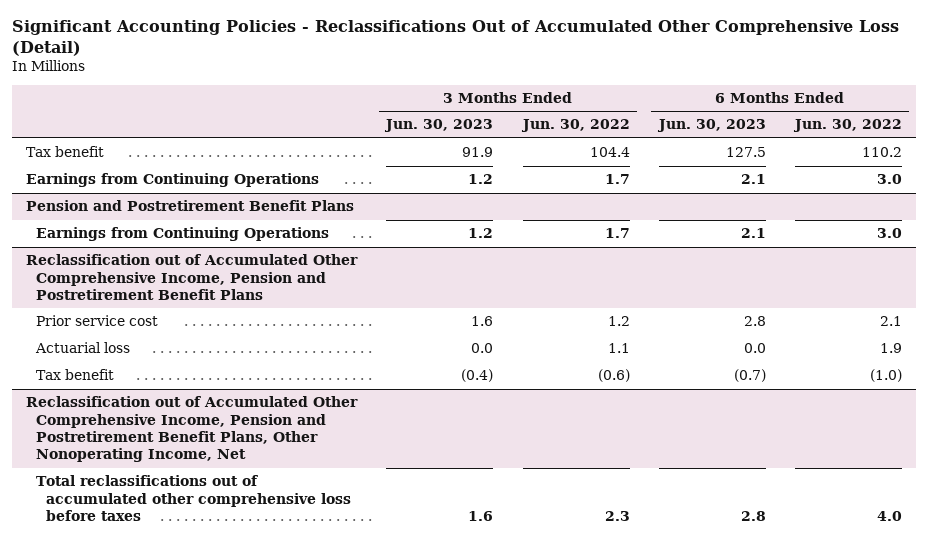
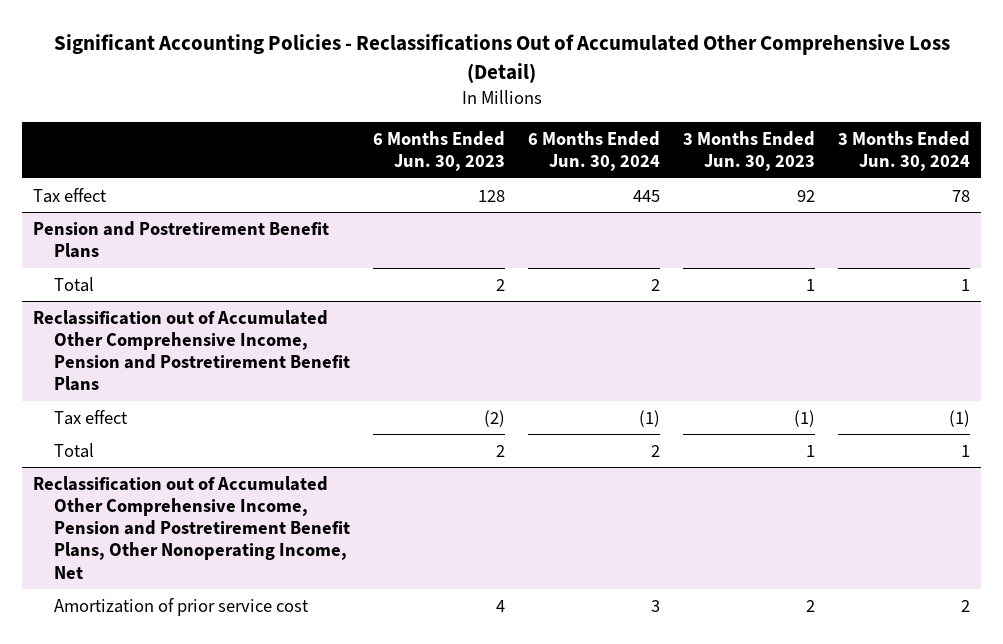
- | 3 Months Ended Jun. 30, 2023 | 3 Months Ended Jun. 30, 2022 | 6 Months Ended Jun. 30, 2023 | 6 Months Ended Jun. 30, 2022
+ | 6 Months Ended Jun. 30, 2023 | 6 Months Ended Jun. 30, 2024 | 3 Months Ended Jun. 30, 2023 | 3 Months Ended Jun. 30, 2024
- Tax benefit | 91.9 | 104.4 | 127.5 | 110.2
- Earnings from Continuing Operations | 1.2 | 1.7 | 2.1 | 3.0
+ Tax effect | 128 | 445 | 92 | 78
@ Pension and Postretirement Benefit Plans
- Earnings from Continuing Operations | 1.2 | 1.7 | 2.1 | 3.0
+ Total | 2 | 2 | 1 | 1
@ Reclassification out of Accumulated Other Comprehensive Income, Pension and Postretirement Benefit Plans
- Prior service cost | 1.6 | 1.2 | 2.8 | 2.1
- Actuarial loss | 0.0 | 1.1 | 0.0 | 1.9
- Tax benefit | (0.4) | (0.6) | (0.7) | (1.0)
+ Tax effect | (2) | (1) | (1) | (1)
+ Total | 2 | 2 | 1 | 1
@ Reclassification out of Accumulated Other Comprehensive Income, Pension and Postretirement Benefit Plans, Other Nonoperating Income, Net
- Total reclassifications out of accumulated other comprehensive loss before taxes | 1.6 | 2.3 | 2.8 | 4.0
+ Amortization of prior service cost | 4 | 3 | 2 | 2

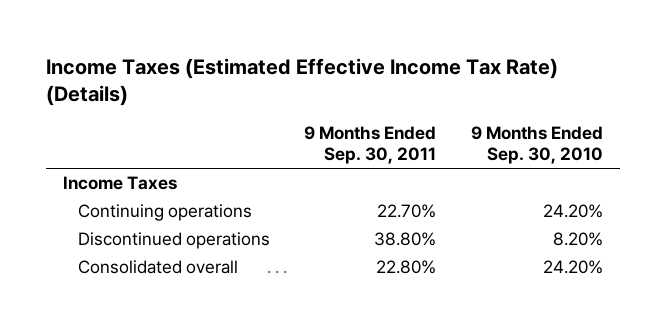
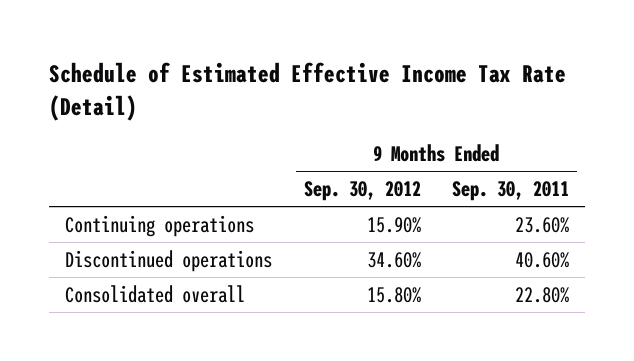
- Income Taxes (Estimated Effective Income Tax Rate) (Details)
+ Schedule of Estimated Effective Income Tax Rate (Detail)
- | 9 Months Ended Sep. 30, 2011 | 9 Months Ended Sep. 30, 2010
+ | 9 Months Ended Sep. 30, 2012 | 9 Months Ended Sep. 30, 2011
- Income Taxes
- Continuing operations | 22.70% | 24.20%
- Discontinued operations | 38.80% | 8.20%
+ Continuing operations | 15.90% | 23.60%
+ Discontinued operations | 34.60% | 40.60%

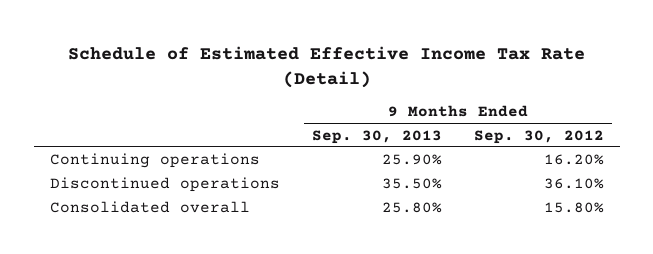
- | 9 Months Ended Sep. 30, 2012 | 9 Months Ended Sep. 30, 2011
+ | 9 Months Ended Sep. 30, 2013 | 9 Months Ended Sep. 30, 2012
- Continuing operations | 15.90% | 23.60%
- Discontinued operations | 34.60% | 40.60%
+ Continuing operations | 25.90% | 16.20%
+ Discontinued operations | 35.50% | 36.10%

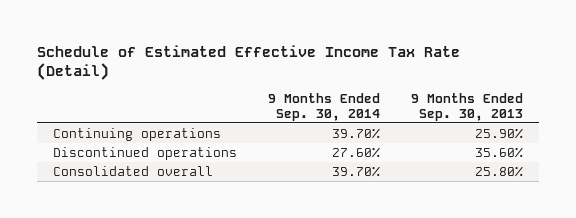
- | 9 Months Ended Sep. 30, 2013 | 9 Months Ended Sep. 30, 2012
+ | 9 Months Ended Sep. 30, 2014 | 9 Months Ended Sep. 30, 2013
- Discontinued operations | 35.50% | 36.10%
+ Discontinued operations | 27.60% | 35.60%

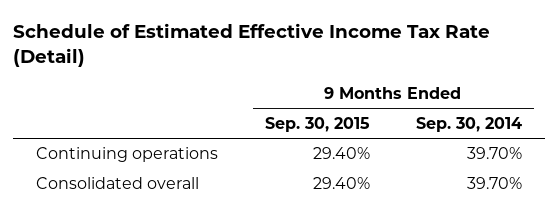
- | 9 Months Ended Sep. 30, 2014 | 9 Months Ended Sep. 30, 2013
+ | 9 Months Ended Sep. 30, 2015 | 9 Months Ended Sep. 30, 2014
- Discontinued operations | 27.60% | 35.60%

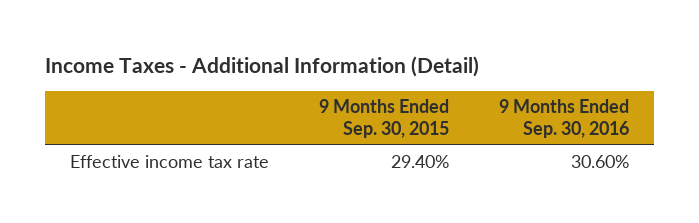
- Schedule of Estimated Effective Income Tax Rate (Detail)
+ Income Taxes - Additional Information (Detail)
- | 9 Months Ended Sep. 30, 2015 | 9 Months Ended Sep. 30, 2014
+ | 9 Months Ended Sep. 30, 2015 | 9 Months Ended Sep. 30, 2016
- Continuing operations | 29.40% | 39.70%
- Consolidated overall | 29.40% | 39.70%
+ Effective income tax rate | 29.40% | 30.60%

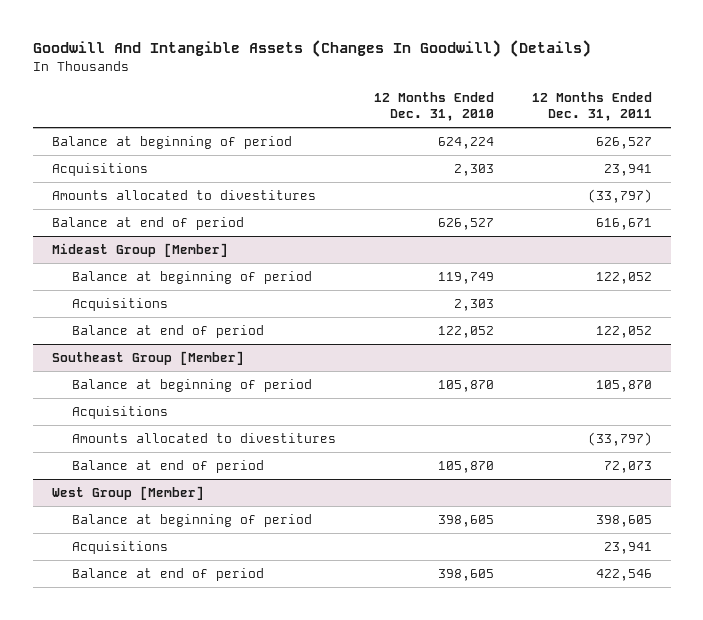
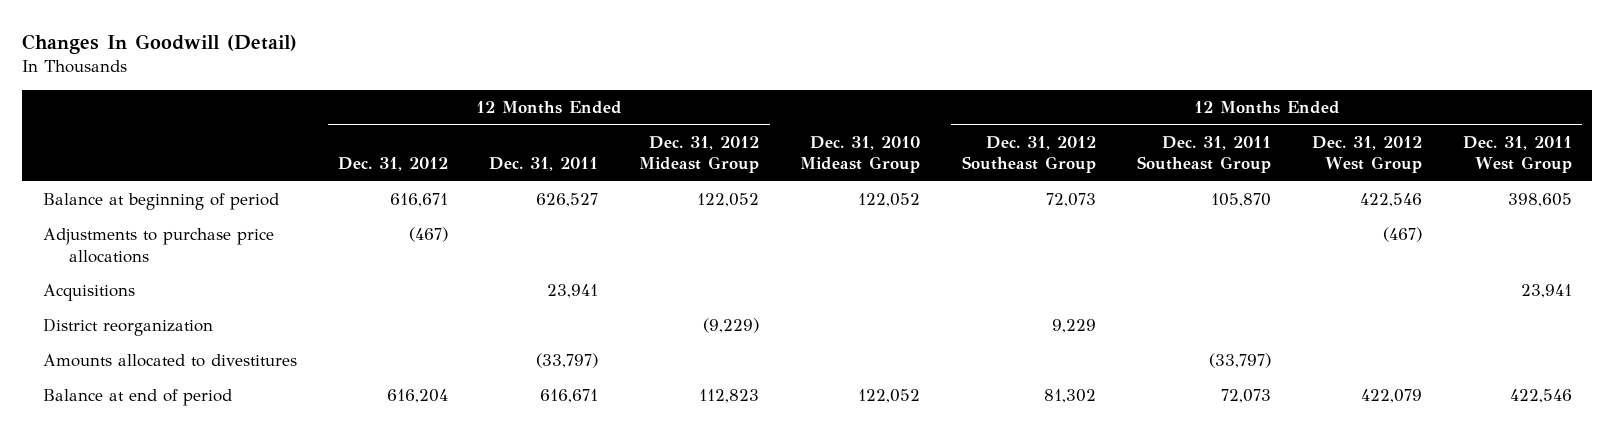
- Goodwill And Intangible Assets (Changes In Goodwill) (Details)
+ Changes In Goodwill (Detail)
- | 12 Months Ended Dec. 31, 2010 | 12 Months Ended Dec. 31, 2011
+ | 12 Months Ended Dec. 31, 2012 | 12 Months Ended Dec. 31, 2011 | 12 Months Ended Dec. 31, 2012 Mideast Group | Dec. 31, 2010 Mideast Group | 12 Months Ended Dec. 31, 2012 Southeast Group | 12 Months Ended Dec. 31, 2011 Southeast Group | 12 Months Ended Dec. 31, 2012 West Group | 12 Months Ended Dec. 31, 2011 West Group
+ Adjustments to purchase price allocations | (467) | | | | | | (467) |
+ District reorganization | | | (9,229) | | 9,229 | | |
- Mideast Group [Member]
- Balance at beginning of period | 119,749 | 122,052
- Acquisitions | 2,303 |
- Balance at end of period | 122,052 | 122,052
- Southeast Group [Member]
- Balance at beginning of period | 105,870 | 105,870
- Acquisitions
- Amounts allocated to divestitures | | (33,797)
- Balance at end of period | 105,870 | 72,073
- West Group [Member]
- Balance at beginning of period | 398,605 | 398,605
- Acquisitions | | 23,941
- Balance at end of period | 398,605 | 422,546

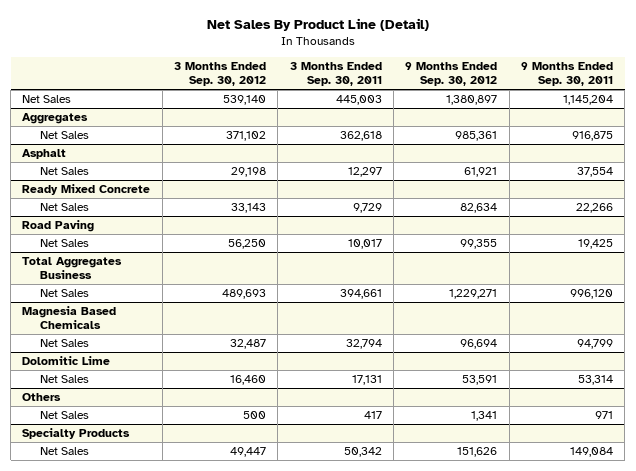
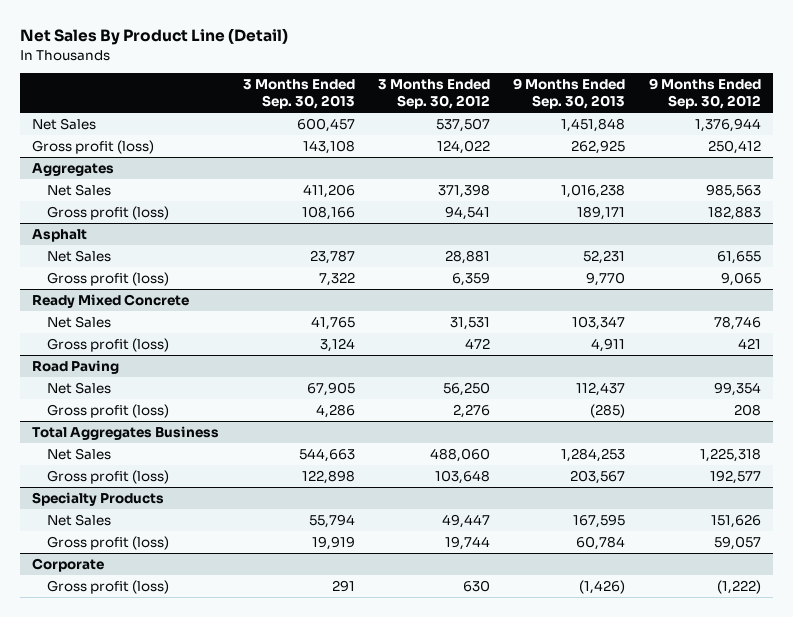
- | 3 Months Ended Sep. 30, 2012 | 3 Months Ended Sep. 30, 2011 | 9 Months Ended Sep. 30, 2012 | 9 Months Ended Sep. 30, 2011
+ | 3 Months Ended Sep. 30, 2013 | 3 Months Ended Sep. 30, 2012 | 9 Months Ended Sep. 30, 2013 | 9 Months Ended Sep. 30, 2012
- Net Sales | 539,140 | 445,003 | 1,380,897 | 1,145,204
+ Net Sales | 600,457 | 537,507 | 1,451,848 | 1,376,944
+ Gross profit (loss) | 143,108 | 124,022 | 262,925 | 250,412
@ Aggregates
- Net Sales | 371,102 | 362,618 | 985,361 | 916,875
+ Net Sales | 411,206 | 371,398 | 1,016,238 | 985,563
+ Gross profit (loss) | 108,166 | 94,541 | 189,171 | 182,883
@ Asphalt
- Net Sales | 29,198 | 12,297 | 61,921 | 37,554
+ Net Sales | 23,787 | 28,881 | 52,231 | 61,655
+ Gross profit (loss) | 7,322 | 6,359 | 9,770 | 9,065
@ Ready Mixed Concrete
- Net Sales | 33,143 | 9,729 | 82,634 | 22,266
+ Net Sales | 41,765 | 31,531 | 103,347 | 78,746
+ Gross profit (loss) | 3,124 | 472 | 4,911 | 421
@ Road Paving
- Net Sales | 56,250 | 10,017 | 99,355 | 19,425
+ Net Sales | 67,905 | 56,250 | 112,437 | 99,354
+ Gross profit (loss) | 4,286 | 2,276 | (285) | 208
@ Total Aggregates Business
- Net Sales | 489,693 | 394,661 | 1,229,271 | 996,120
- Magnesia Based Chemicals
- Net Sales | 32,487 | 32,794 | 96,694 | 94,799
- Dolomitic Lime
- Net Sales | 16,460 | 17,131 | 53,591 | 53,314
- Others
- Net Sales | 500 | 417 | 1,341 | 971
@ Total Aggregates Business
+ Net Sales | 544,663 | 488,060 | 1,284,253 | 1,225,318
+ Gross profit (loss) | 122,898 | 103,648 | 203,567 | 192,577
@ Specialty Products
+ Gross profit (loss) | 19,919 | 19,744 | 60,784 | 59,057
+ Corporate
+ Gross profit (loss) | 291 | 630 | (1,426) | (1,222)

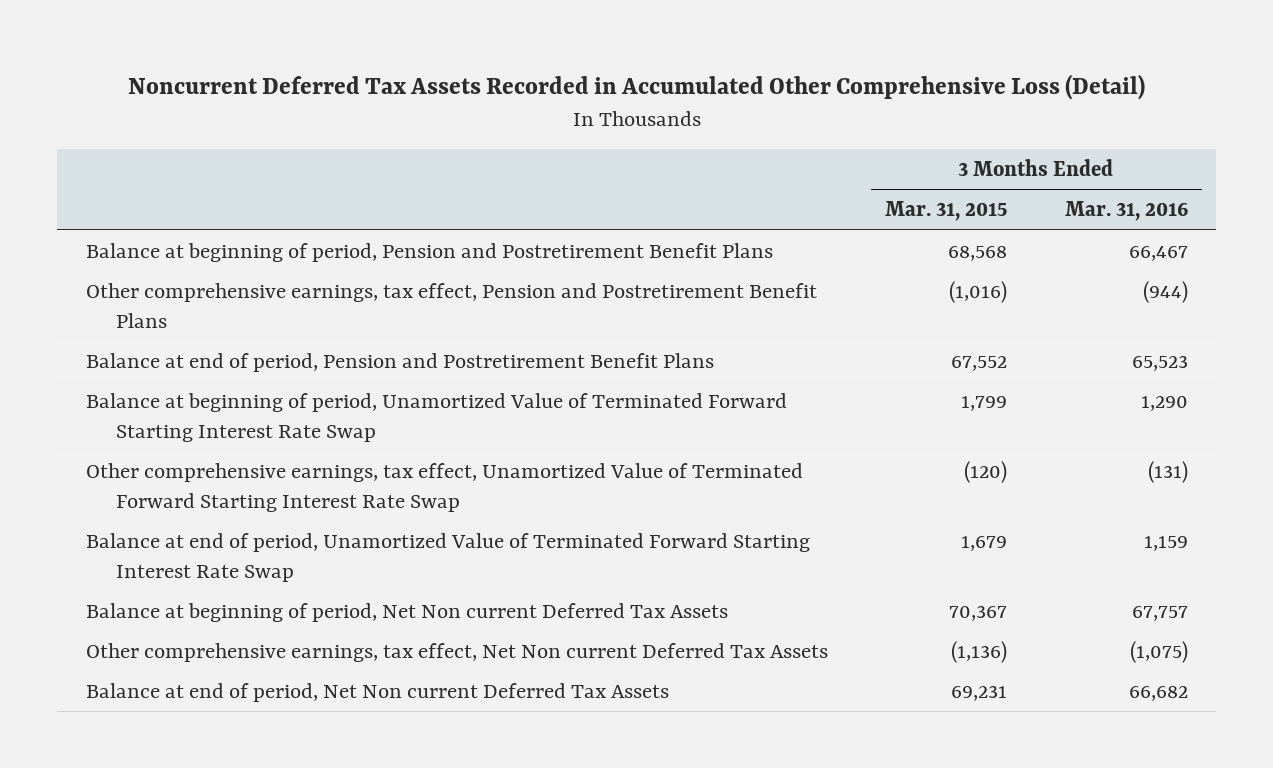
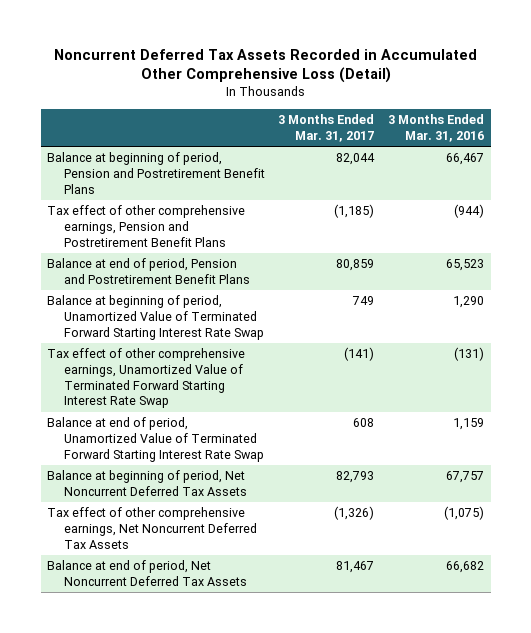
- | 3 Months Ended Mar. 31, 2015 | 3 Months Ended Mar. 31, 2016
+ | 3 Months Ended Mar. 31, 2017 | 3 Months Ended Mar. 31, 2016
- Other comprehensive earnings, tax effect, Pension and Postretirement Benefit Plans | (1,016) | (944)
+ Tax effect of other comprehensive earnings, Pension and Postretirement Benefit Plans | (1,185) | (944)
- Other comprehensive earnings, tax effect, Unamortized Value of Terminated Forward Starting Interest Rate Swap | (120) | (131)
+ Tax effect of other comprehensive earnings, Unamortized Value of Terminated Forward Starting Interest Rate Swap | (141) | (131)
- Balance at beginning of period, Net Non current Deferred Tax Assets | 70,367 | 67,757
- Other comprehensive earnings, tax effect, Net Non current Deferred Tax Assets | (1,136) | (1,075)
- Balance at end of period, Net Non current Deferred Tax Assets | 69,231 | 66,682
+ Balance at beginning of period, Net Noncurrent Deferred Tax Assets | 82,793 | 67,757
+ Tax effect of other comprehensive earnings, Net Noncurrent Deferred Tax Assets | (1,326) | (1,075)
+ Balance at end of period, Net Noncurrent Deferred Tax Assets | 81,467 | 66,682

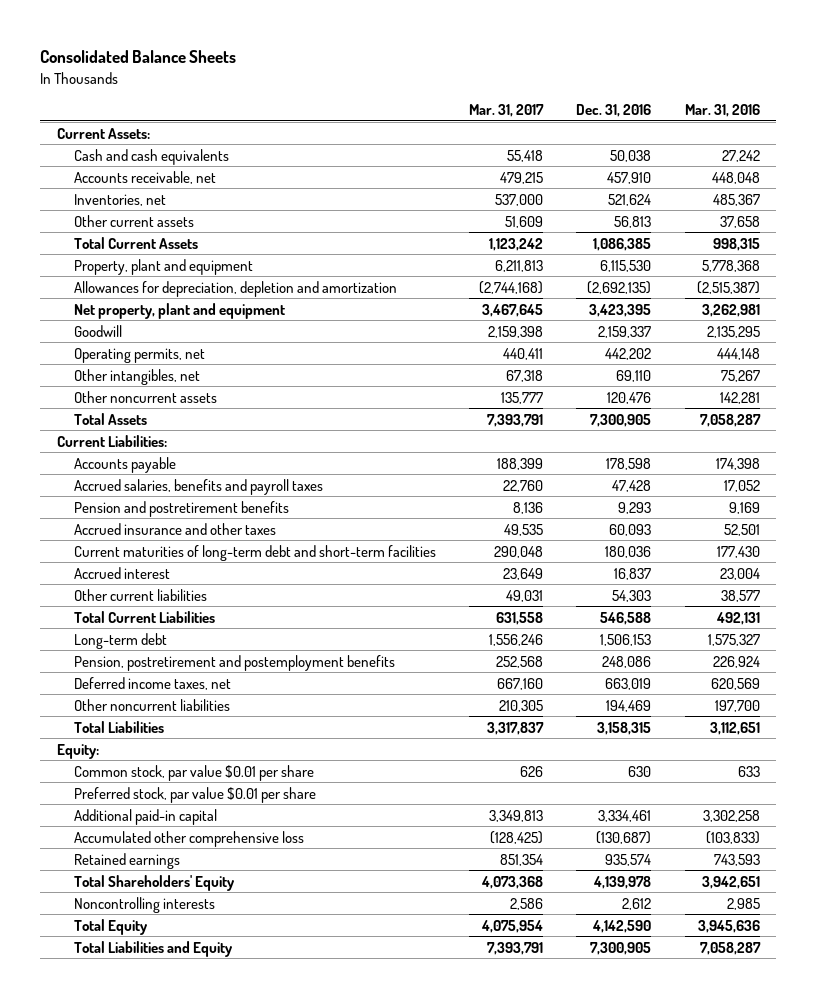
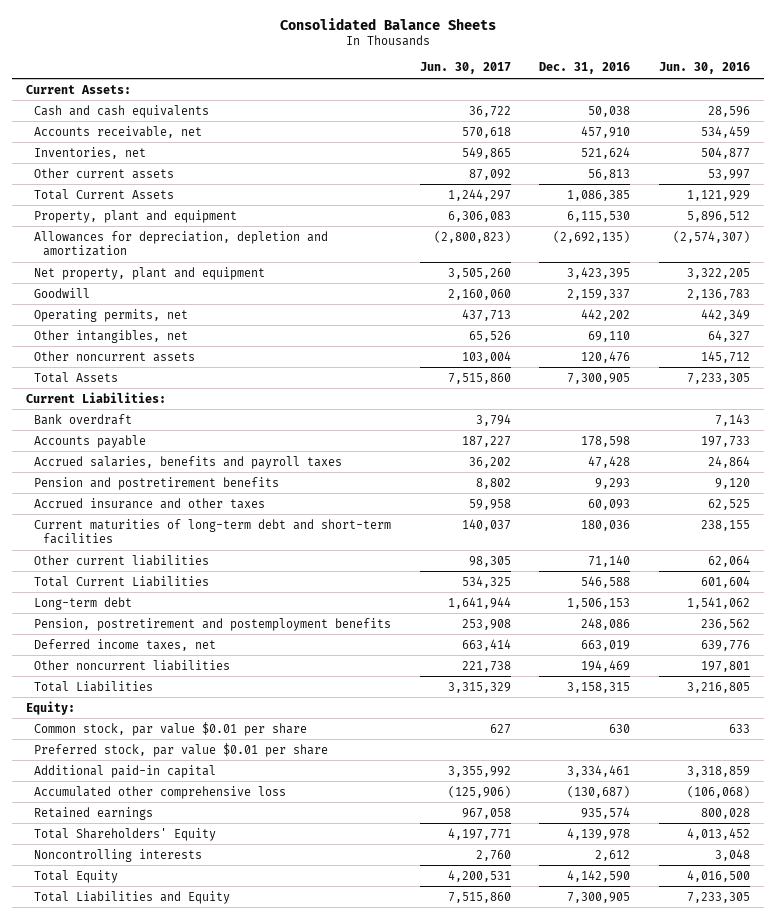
- | Mar. 31, 2017 | Dec. 31, 2016 | Mar. 31, 2016
+ | Jun. 30, 2017 | Dec. 31, 2016 | Jun. 30, 2016
+ Bank overdraft | 3,794 | | 7,143
- Accrued interest | 23,649 | 16,837 | 23,004
- Other current liabilities | 49,031 | 54,303 | 38,577
+ Other current liabilities | 98,305 | 71,140 | 62,064

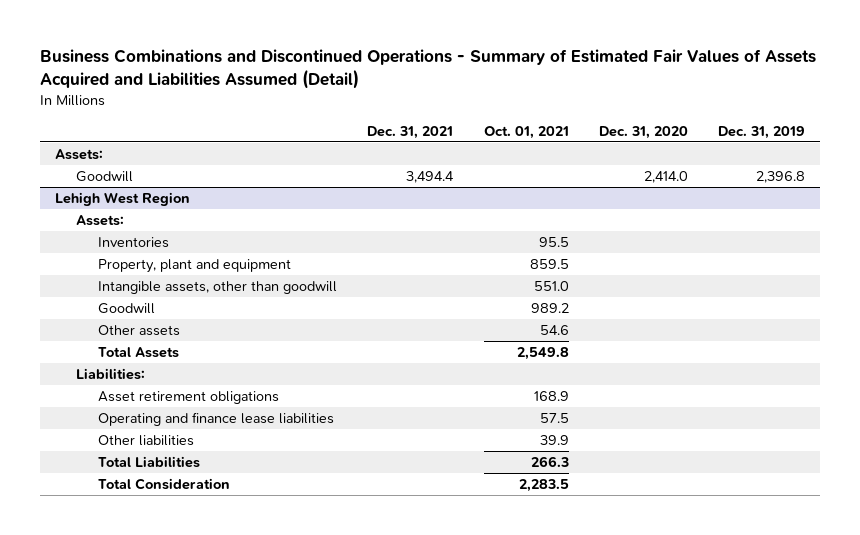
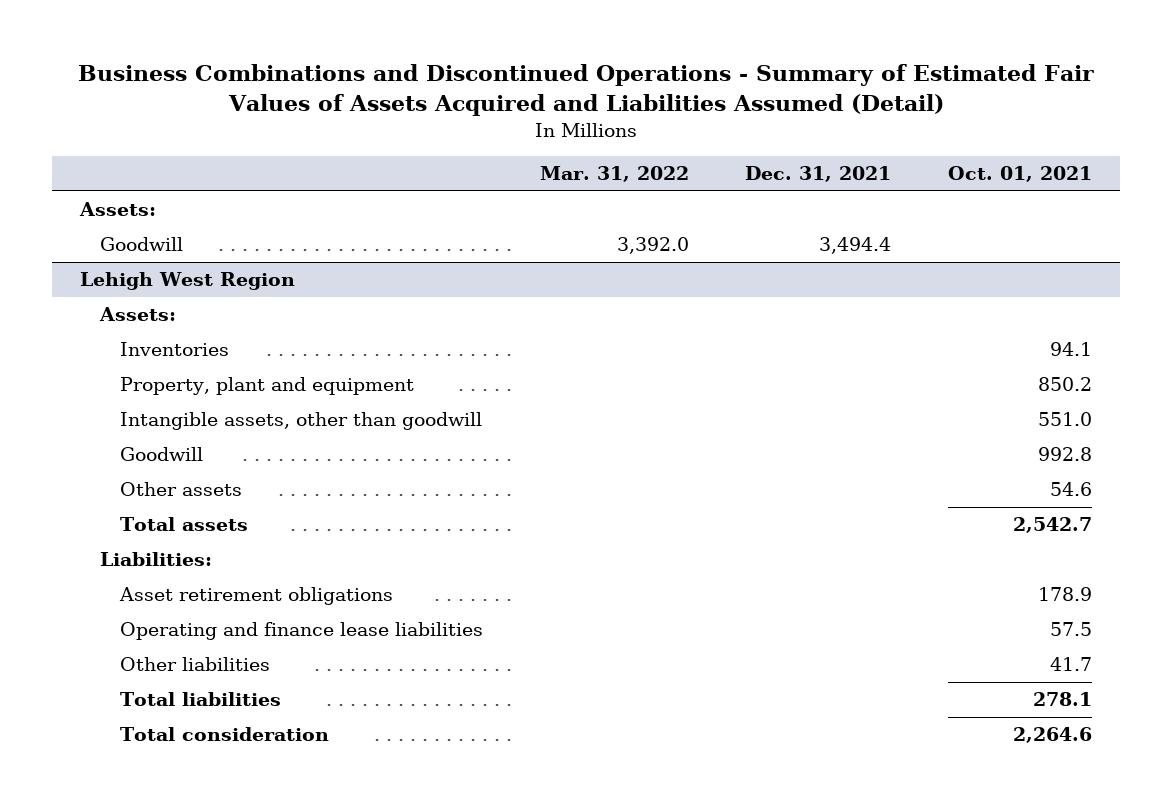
- | Dec. 31, 2021 | Oct. 01, 2021 | Dec. 31, 2020 | Dec. 31, 2019
+ | Mar. 31, 2022 | Dec. 31, 2021 | Oct. 01, 2021
@ Lehigh West Region
- Inventories | | 95.5 | |
- Property, plant and equipment | | 859.5 | |
+ Inventories | | | 94.1
+ Property, plant and equipment | | | 850.2
- Goodwill | | 989.2 | |
+ Goodwill | | | 992.8
- Total Assets | | 2,549.8 | |
+ Total assets | | | 2,542.7
- Asset retirement obligations | | 168.9 | |
+ Asset retirement obligations | | | 178.9
- Other liabilities | | 39.9 | |
- Total Liabilities | | 266.3 | |
- Total Consideration | | 2,283.5 | |
+ Other liabilities | | | 41.7
+ Total liabilities | | | 278.1
+ Total consideration | | | 2,264.6

